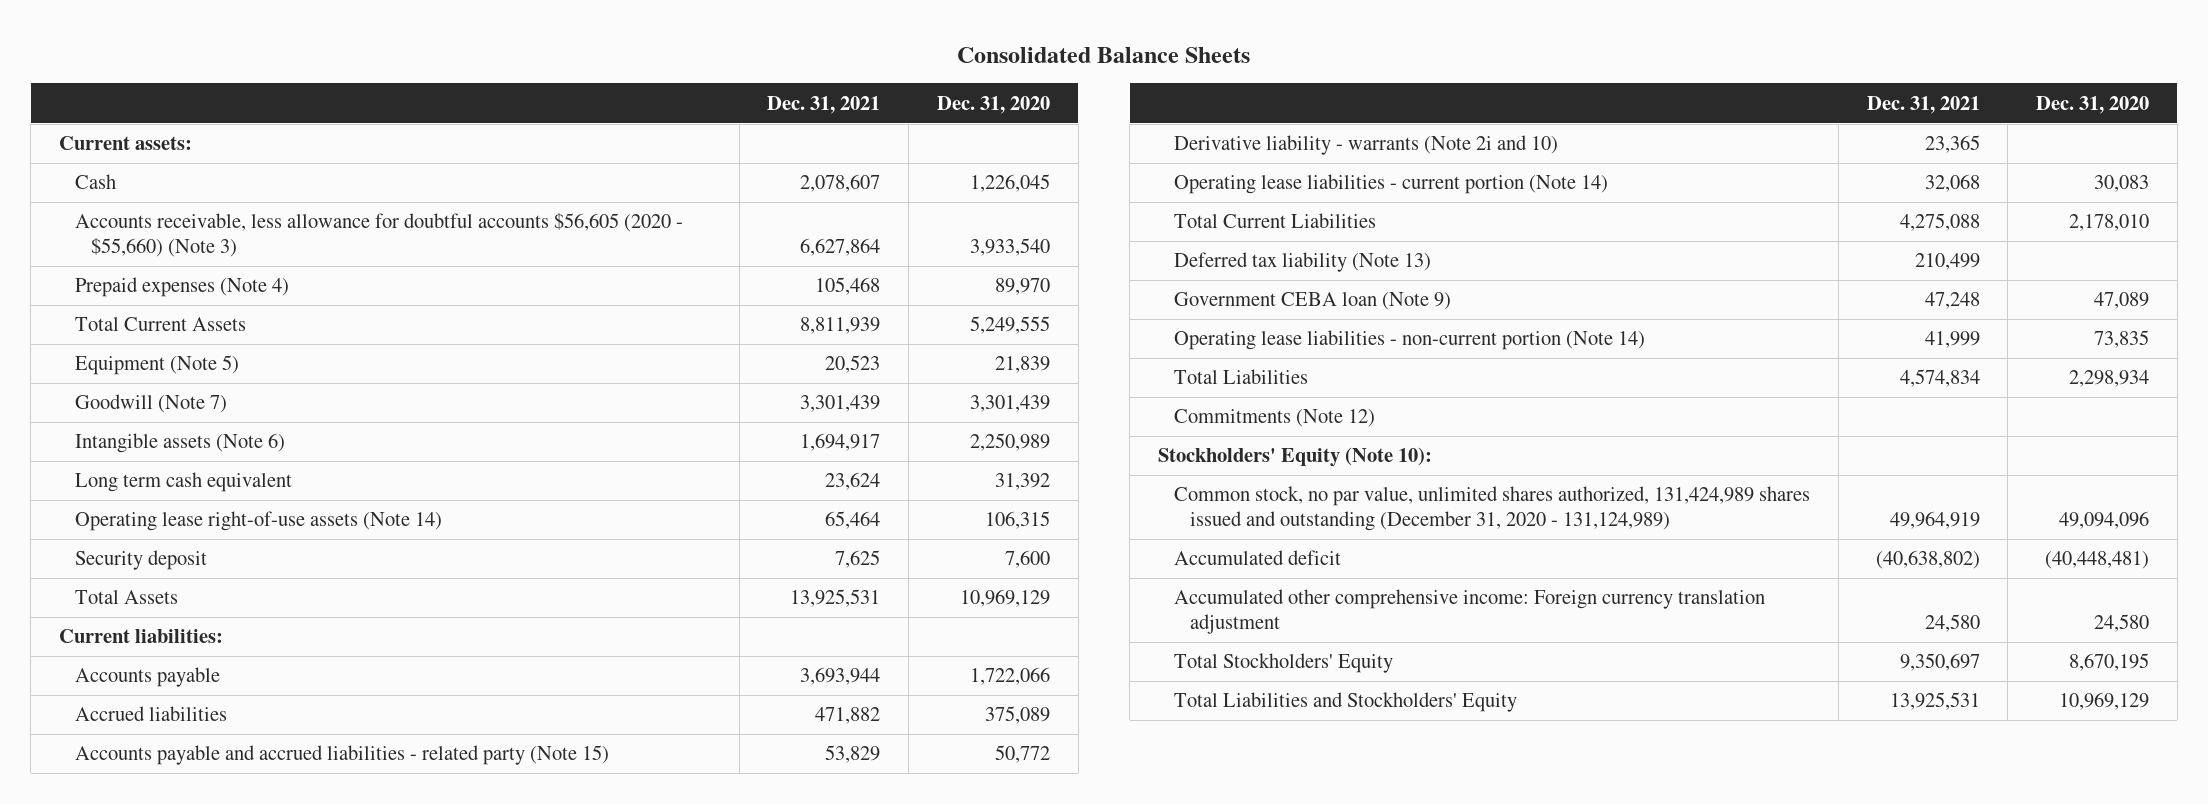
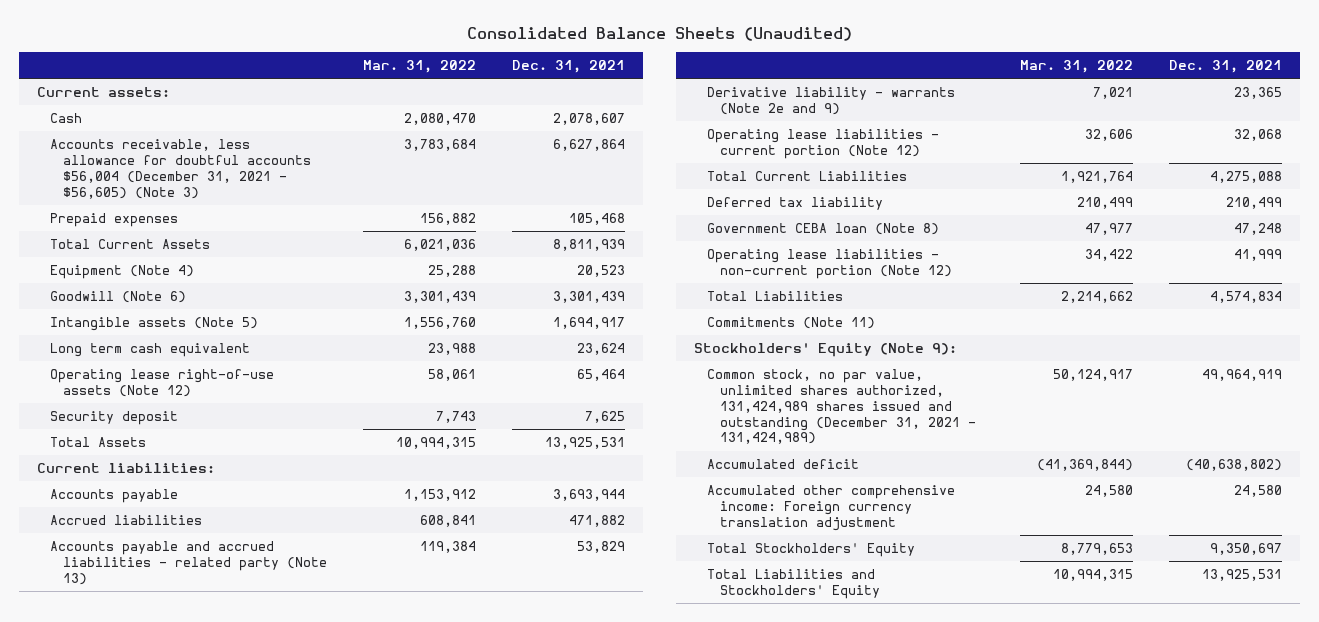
- Consolidated Balance Sheets
+ Consolidated Balance Sheets (Unaudited)
- | Dec. 31, 2021 | Dec. 31, 2020
+ | Mar. 31, 2022 | Dec. 31, 2021
- Accounts receivable, less allowance for doubtful accounts $56,605 (2020 - $55,660) (Note 3) | 6,627,864 | 3,933,540
- Prepaid expenses (Note 4) | 105,468 | 89,970
+ Accounts receivable, less allowance for doubtful accounts $56,004 (December 31, 2021 - $56,605) (Note 3) | 3,783,684 | 6,627,864
+ Prepaid expenses | 156,882 | 105,468
- Equipment (Note 5) | 20,523 | 21,839
- Goodwill (Note 7) | 3,301,439 | 3,301,439
- Intangible assets (Note 6) | 1,694,917 | 2,250,989
+ Equipment (Note 4) | 25,288 | 20,523
+ Goodwill (Note 6) | 3,301,439 | 3,301,439
+ Intangible assets (Note 5) | 1,556,760 | 1,694,917
- Operating lease right-of-use assets (Note 14) | 65,464 | 106,315
+ Operating lease right-of-use assets (Note 12) | 58,061 | 65,464
- Accounts payable and accrued liabilities - related party (Note 15) | 53,829 | 50,772
- Derivative liability - warrants (Note 2i and 10) | 23,365 |
- Operating lease liabilities - current portion (Note 14) | 32,068 | 30,083
+ Accounts payable and accrued liabilities - related party (Note 13) | 119,384 | 53,829
+ Derivative liability - warrants (Note 2e and 9) | 7,021 | 23,365
+ Operating lease liabilities - current portion (Note 12) | 32,606 | 32,068
- Deferred tax liability (Note 13) | 210,499 |
- Government CEBA loan (Note 9) | 47,248 | 47,089
- Operating lease liabilities - non-current portion (Note 14) | 41,999 | 73,835
+ Deferred tax liability | 210,499 | 210,499
+ Government CEBA loan (Note 8) | 47,977 | 47,248
+ Operating lease liabilities - non-current portion (Note 12) | 34,422 | 41,999
- Commitments (Note 12)
- Stockholders' Equity (Note 10):
- Common stock, no par value, unlimited shares authorized, 131,424,989 shares issued and outstanding (December 31, 2020 - 131,124,989) | 49,964,919 | 49,094,096
+ Commitments (Note 11)
+ Stockholders' Equity (Note 9):
+ Common stock, no par value, unlimited shares authorized, 131,424,989 shares issued and outstanding (December 31, 2021 - 131,424,989) | 50,124,917 | 49,964,919

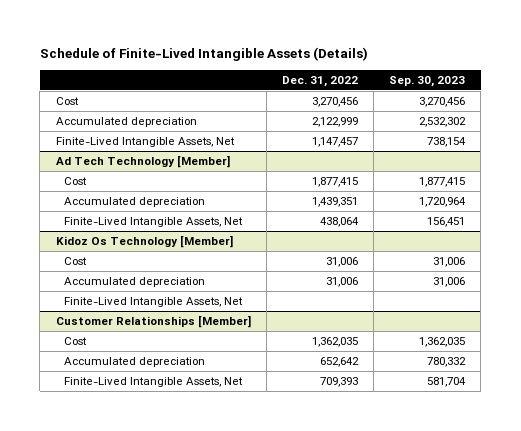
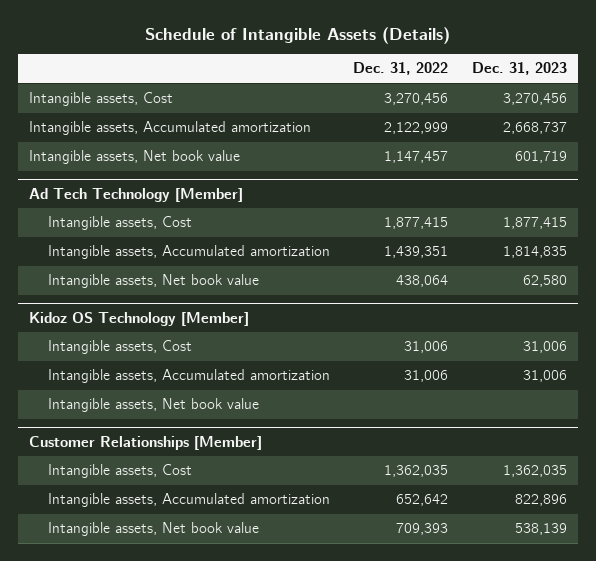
- Schedule of Finite-Lived Intangible Assets (Details)
+ Schedule of Intangible Assets (Details)
- | Dec. 31, 2022 | Sep. 30, 2023
+ | Dec. 31, 2022 | Dec. 31, 2023
- Cost | 3,270,456 | 3,270,456
- Accumulated depreciation | 2,122,999 | 2,532,302
- Finite-Lived Intangible Assets, Net | 1,147,457 | 738,154
+ Intangible assets, Cost | 3,270,456 | 3,270,456
+ Intangible assets, Accumulated amortization | 2,122,999 | 2,668,737
+ Intangible assets, Net book value | 1,147,457 | 601,719
@ Ad Tech Technology [Member]
- Cost | 1,877,415 | 1,877,415
- Accumulated depreciation | 1,439,351 | 1,720,964
- Finite-Lived Intangible Assets, Net | 438,064 | 156,451
- Kidoz Os Technology [Member]
- Cost | 31,006 | 31,006
- Accumulated depreciation | 31,006 | 31,006
- Finite-Lived Intangible Assets, Net
@ Ad Tech Technology [Member]
+ Intangible assets, Cost | 1,877,415 | 1,877,415
+ Intangible assets, Accumulated amortization | 1,439,351 | 1,814,835
+ Intangible assets, Net book value | 438,064 | 62,580
+ Kidoz OS Technology [Member]
+ Intangible assets, Cost | 31,006 | 31,006
+ Intangible assets, Accumulated amortization | 31,006 | 31,006
+ Intangible assets, Net book value
@ Customer Relationships [Member]
- Cost | 1,362,035 | 1,362,035
- Accumulated depreciation | 652,642 | 780,332
- Finite-Lived Intangible Assets, Net | 709,393 | 581,704
+ Intangible assets, Cost | 1,362,035 | 1,362,035
+ Intangible assets, Accumulated amortization | 652,642 | 822,896
+ Intangible assets, Net book value | 709,393 | 538,139

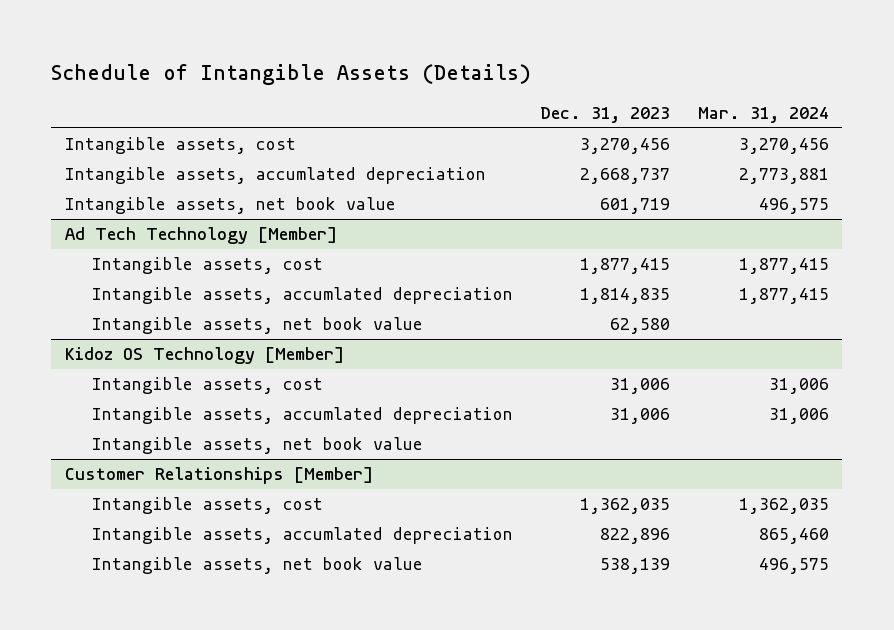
- | Dec. 31, 2022 | Dec. 31, 2023
+ | Dec. 31, 2023 | Mar. 31, 2024
- Intangible assets, Cost | 3,270,456 | 3,270,456
- Intangible assets, Accumulated amortization | 2,122,999 | 2,668,737
- Intangible assets, Net book value | 1,147,457 | 601,719
+ Intangible assets, cost | 3,270,456 | 3,270,456
+ Intangible assets, accumlated depreciation | 2,668,737 | 2,773,881
+ Intangible assets, net book value | 601,719 | 496,575
@ Ad Tech Technology [Member]
- Intangible assets, Cost | 1,877,415 | 1,877,415
- Intangible assets, Accumulated amortization | 1,439,351 | 1,814,835
- Intangible assets, Net book value | 438,064 | 62,580
+ Intangible assets, cost | 1,877,415 | 1,877,415
+ Intangible assets, accumlated depreciation | 1,814,835 | 1,877,415
+ Intangible assets, net book value | 62,580 |
@ Kidoz OS Technology [Member]
- Intangible assets, Cost | 31,006 | 31,006
- Intangible assets, Accumulated amortization | 31,006 | 31,006
- Intangible assets, Net book value
+ Intangible assets, cost | 31,006 | 31,006
+ Intangible assets, accumlated depreciation | 31,006 | 31,006
+ Intangible assets, net book value
@ Customer Relationships [Member]
- Intangible assets, Cost | 1,362,035 | 1,362,035
- Intangible assets, Accumulated amortization | 652,642 | 822,896
- Intangible assets, Net book value | 709,393 | 538,139
+ Intangible assets, cost | 1,362,035 | 1,362,035
+ Intangible assets, accumlated depreciation | 822,896 | 865,460
+ Intangible assets, net book value | 538,139 | 496,575

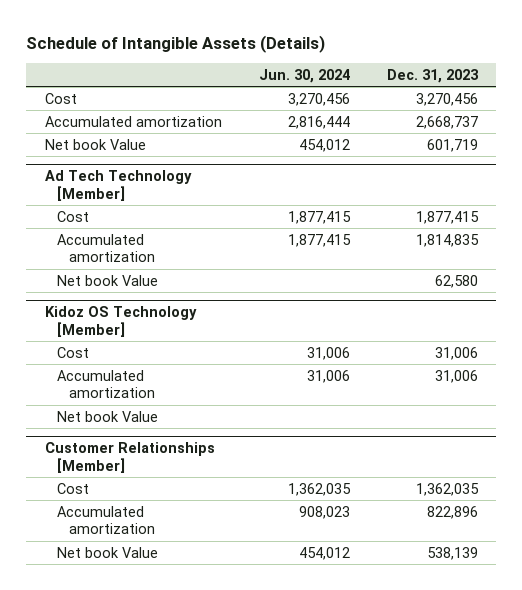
- | Dec. 31, 2023 | Mar. 31, 2024
+ | Jun. 30, 2024 | Dec. 31, 2023
- Intangible assets, cost | 3,270,456 | 3,270,456
- Intangible assets, accumlated depreciation | 2,668,737 | 2,773,881
- Intangible assets, net book value | 601,719 | 496,575
+ Cost | 3,270,456 | 3,270,456
+ Accumulated amortization | 2,816,444 | 2,668,737
+ Net book Value | 454,012 | 601,719
@ Ad Tech Technology [Member]
- Intangible assets, cost | 1,877,415 | 1,877,415
- Intangible assets, accumlated depreciation | 1,814,835 | 1,877,415
- Intangible assets, net book value | 62,580 |
+ Cost | 1,877,415 | 1,877,415
+ Accumulated amortization | 1,877,415 | 1,814,835
+ Net book Value | | 62,580
@ Kidoz OS Technology [Member]
- Intangible assets, cost | 31,006 | 31,006
- Intangible assets, accumlated depreciation | 31,006 | 31,006
- Intangible assets, net book value
+ Cost | 31,006 | 31,006
+ Accumulated amortization | 31,006 | 31,006
+ Net book Value
@ Customer Relationships [Member]
- Intangible assets, cost | 1,362,035 | 1,362,035
- Intangible assets, accumlated depreciation | 822,896 | 865,460
- Intangible assets, net book value | 538,139 | 496,575
+ Cost | 1,362,035 | 1,362,035
+ Accumulated amortization | 908,023 | 822,896
+ Net book Value | 454,012 | 538,139

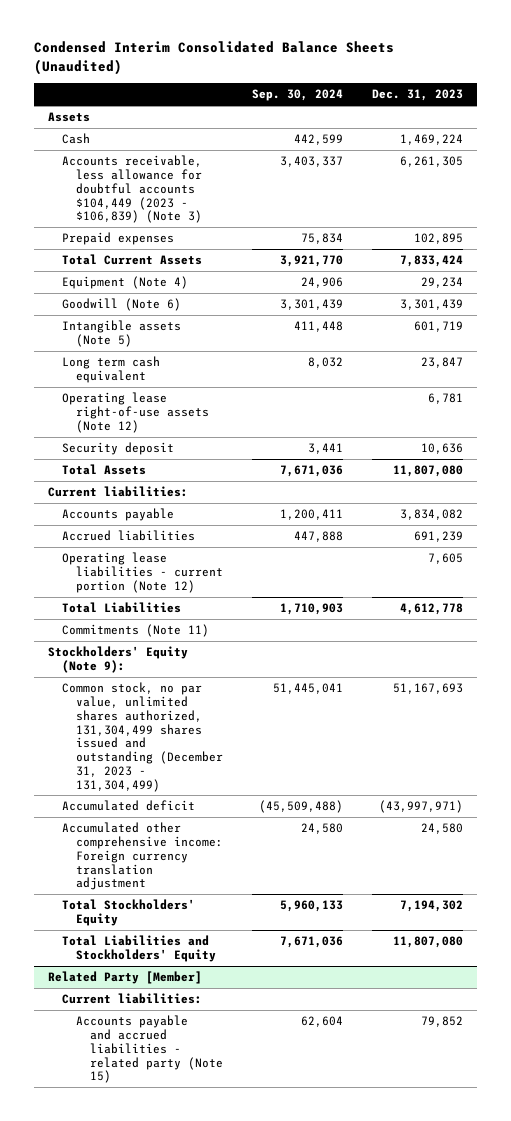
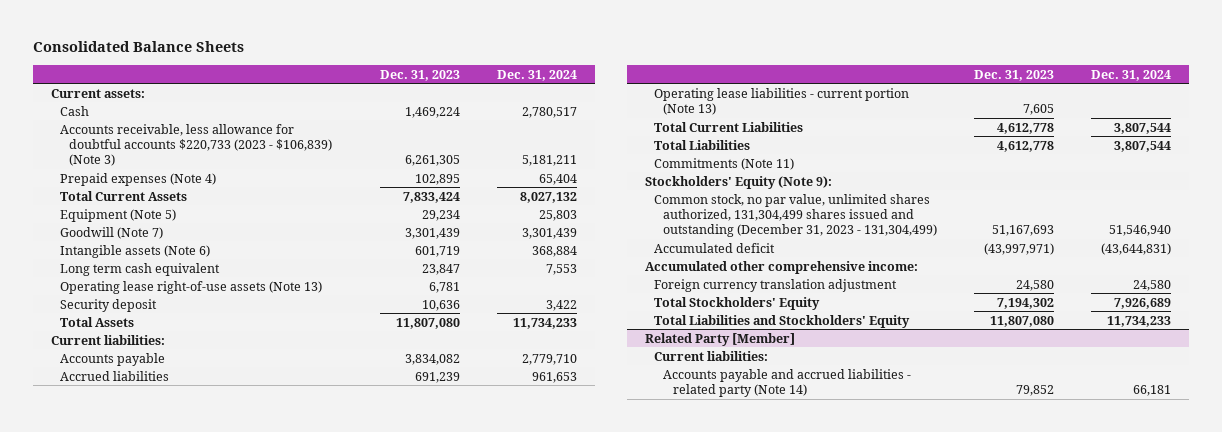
- Condensed Interim Consolidated Balance Sheets (Unaudited)
+ Consolidated Balance Sheets
- | Sep. 30, 2024 | Dec. 31, 2023
+ | Dec. 31, 2023 | Dec. 31, 2024
- Assets
+ Current assets:
- Accounts receivable, less allowance for doubtful accounts $104,449 (2023 - $106,839) (Note 3) | 3,403,337 | 6,261,305
- Prepaid expenses | 75,834 | 102,895
+ Accounts receivable, less allowance for doubtful accounts $220,733 (2023 - $106,839) (Note 3) | 6,261,305 | 5,181,211
+ Prepaid expenses (Note 4) | 102,895 | 65,404
- Equipment (Note 4) | 24,906 | 29,234
- Goodwill (Note 6) | 3,301,439 | 3,301,439
- Intangible assets (Note 5) | 411,448 | 601,719
+ Equipment (Note 5) | 29,234 | 25,803
+ Goodwill (Note 7) | 3,301,439 | 3,301,439
+ Intangible assets (Note 6) | 601,719 | 368,884
- Operating lease right-of-use assets (Note 12) | | 6,781
+ Operating lease right-of-use assets (Note 13) | 6,781 |
- Operating lease liabilities - current portion (Note 12) | | 7,605
+ Operating lease liabilities - current portion (Note 13) | 7,605 |
+ Total Current Liabilities | 4,612,778 | 3,807,544
- Accumulated other comprehensive income: Foreign currency translation adjustment | 24,580 | 24,580
+ Accumulated other comprehensive income:
+ Foreign currency translation adjustment | 24,580 | 24,580
@ Related Party [Member]
- Accounts payable and accrued liabilities - related party (Note 15) | 62,604 | 79,852
+ Accounts payable and accrued liabilities - related party (Note 14) | 79,852 | 66,181

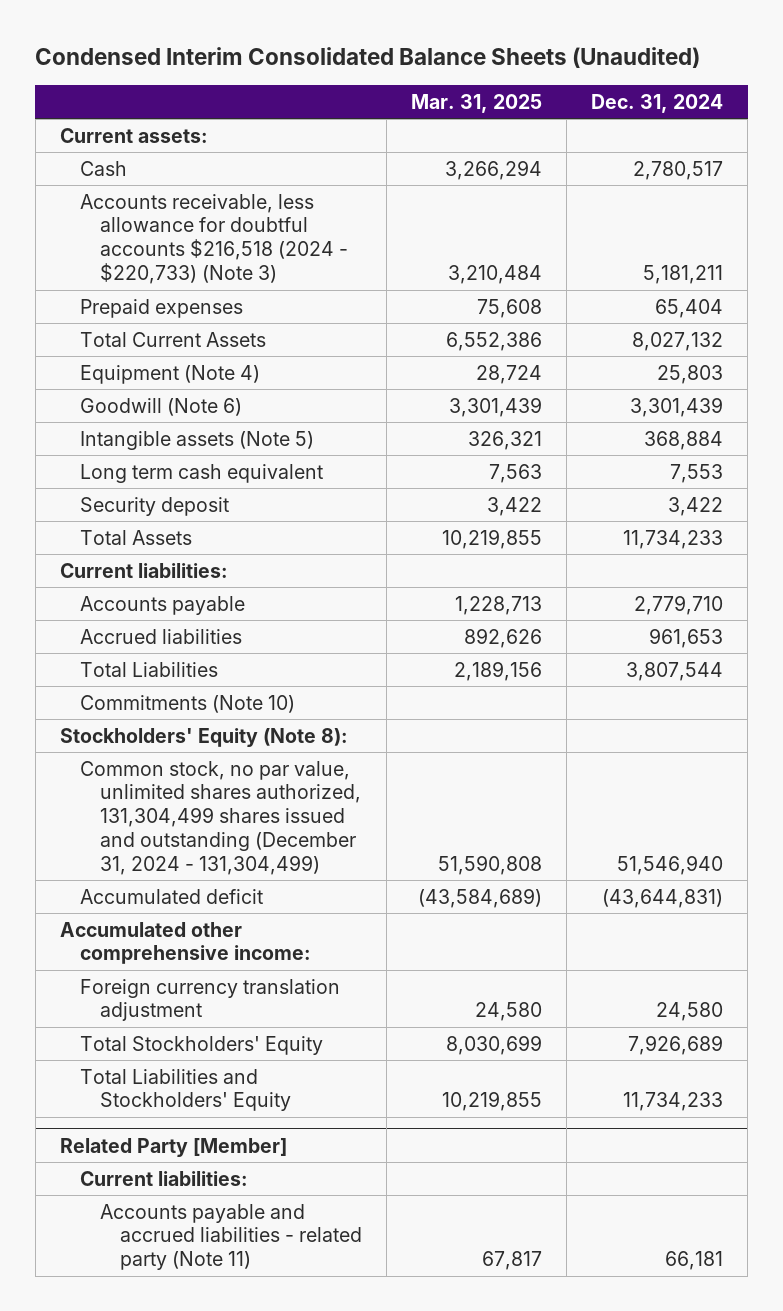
- Consolidated Balance Sheets
+ Condensed Interim Consolidated Balance Sheets (Unaudited)
- | Dec. 31, 2023 | Dec. 31, 2024
+ | Mar. 31, 2025 | Dec. 31, 2024
- Accounts receivable, less allowance for doubtful accounts $220,733 (2023 - $106,839) (Note 3) | 6,261,305 | 5,181,211
- Prepaid expenses (Note 4) | 102,895 | 65,404
+ Accounts receivable, less allowance for doubtful accounts $216,518 (2024 - $220,733) (Note 3) | 3,210,484 | 5,181,211
+ Prepaid expenses | 75,608 | 65,404
- Equipment (Note 5) | 29,234 | 25,803
- Goodwill (Note 7) | 3,301,439 | 3,301,439
- Intangible assets (Note 6) | 601,719 | 368,884
+ Equipment (Note 4) | 28,724 | 25,803
+ Goodwill (Note 6) | 3,301,439 | 3,301,439
+ Intangible assets (Note 5) | 326,321 | 368,884
- Operating lease right-of-use assets (Note 13) | 6,781 |
- Operating lease liabilities - current portion (Note 13) | 7,605 |
- Total Current Liabilities | 4,612,778 | 3,807,544
- Commitments (Note 11)
- Stockholders' Equity (Note 9):
- Common stock, no par value, unlimited shares authorized, 131,304,499 shares issued and outstanding (December 31, 2023 - 131,304,499) | 51,167,693 | 51,546,940
+ Commitments (Note 10)
+ Stockholders' Equity (Note 8):
+ Common stock, no par value, unlimited shares authorized, 131,304,499 shares issued and outstanding (December 31, 2024 - 131,304,499) | 51,590,808 | 51,546,940
@ Related Party [Member]
- Accounts payable and accrued liabilities - related party (Note 14) | 79,852 | 66,181
+ Accounts payable and accrued liabilities - related party (Note 11) | 67,817 | 66,181

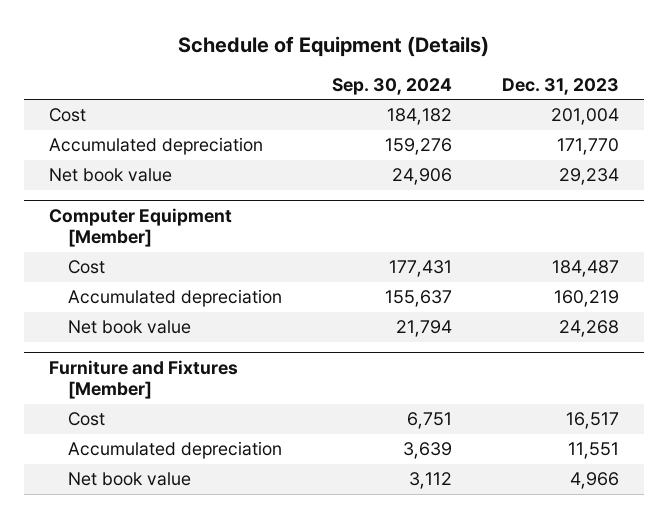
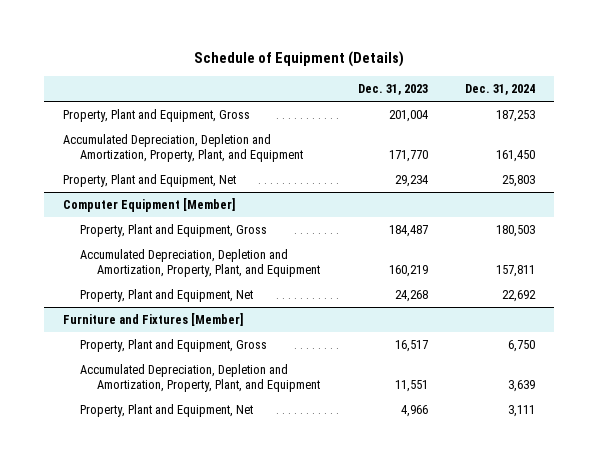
- | Sep. 30, 2024 | Dec. 31, 2023
+ | Dec. 31, 2023 | Dec. 31, 2024
- Cost | 184,182 | 201,004
- Accumulated depreciation | 159,276 | 171,770
- Net book value | 24,906 | 29,234
+ Property, Plant and Equipment, Gross | 201,004 | 187,253
+ Accumulated Depreciation, Depletion and Amortization, Property, Plant, and Equipment | 171,770 | 161,450
+ Property, Plant and Equipment, Net | 29,234 | 25,803
@ Computer Equipment [Member]
- Cost | 177,431 | 184,487
- Accumulated depreciation | 155,637 | 160,219
- Net book value | 21,794 | 24,268
+ Property, Plant and Equipment, Gross | 184,487 | 180,503
+ Accumulated Depreciation, Depletion and Amortization, Property, Plant, and Equipment | 160,219 | 157,811
+ Property, Plant and Equipment, Net | 24,268 | 22,692
@ Furniture and Fixtures [Member]
- Cost | 6,751 | 16,517
- Accumulated depreciation | 3,639 | 11,551
- Net book value | 3,112 | 4,966
+ Property, Plant and Equipment, Gross | 16,517 | 6,750
+ Accumulated Depreciation, Depletion and Amortization, Property, Plant, and Equipment | 11,551 | 3,639
+ Property, Plant and Equipment, Net | 4,966 | 3,111

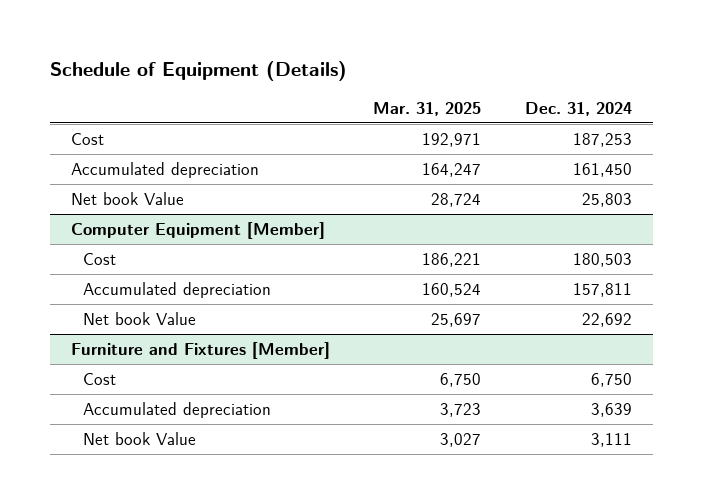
- | Dec. 31, 2023 | Dec. 31, 2024
+ | Mar. 31, 2025 | Dec. 31, 2024
- Property, Plant and Equipment, Gross | 201,004 | 187,253
- Accumulated Depreciation, Depletion and Amortization, Property, Plant, and Equipment | 171,770 | 161,450
- Property, Plant and Equipment, Net | 29,234 | 25,803
+ Cost | 192,971 | 187,253
+ Accumulated depreciation | 164,247 | 161,450
+ Net book Value | 28,724 | 25,803
@ Computer Equipment [Member]
- Property, Plant and Equipment, Gross | 184,487 | 180,503
- Accumulated Depreciation, Depletion and Amortization, Property, Plant, and Equipment | 160,219 | 157,811
- Property, Plant and Equipment, Net | 24,268 | 22,692
+ Cost | 186,221 | 180,503
+ Accumulated depreciation | 160,524 | 157,811
+ Net book Value | 25,697 | 22,692
@ Furniture and Fixtures [Member]
- Property, Plant and Equipment, Gross | 16,517 | 6,750
- Accumulated Depreciation, Depletion and Amortization, Property, Plant, and Equipment | 11,551 | 3,639
- Property, Plant and Equipment, Net | 4,966 | 3,111
+ Cost | 6,750 | 6,750
+ Accumulated depreciation | 3,723 | 3,639
+ Net book Value | 3,027 | 3,111

